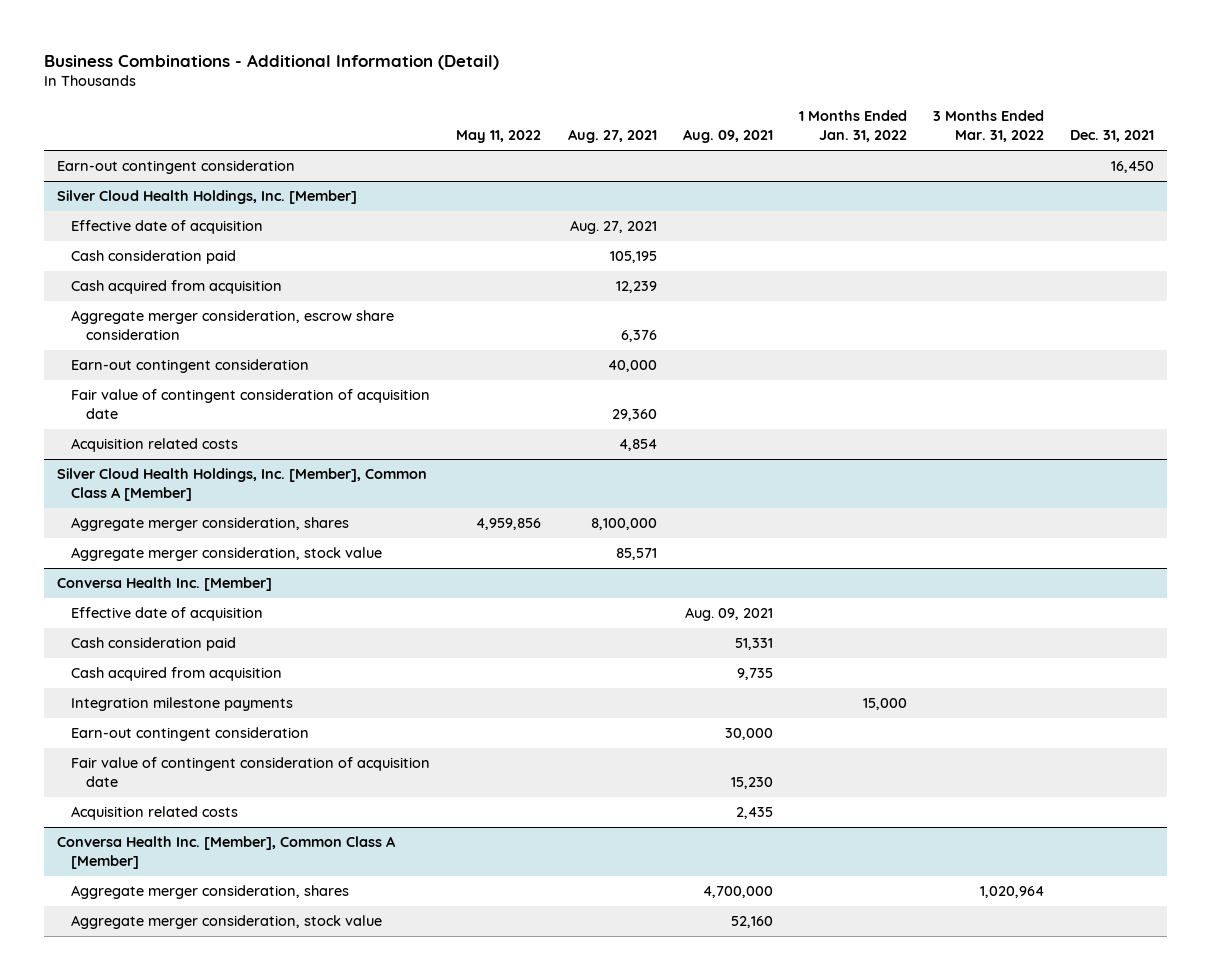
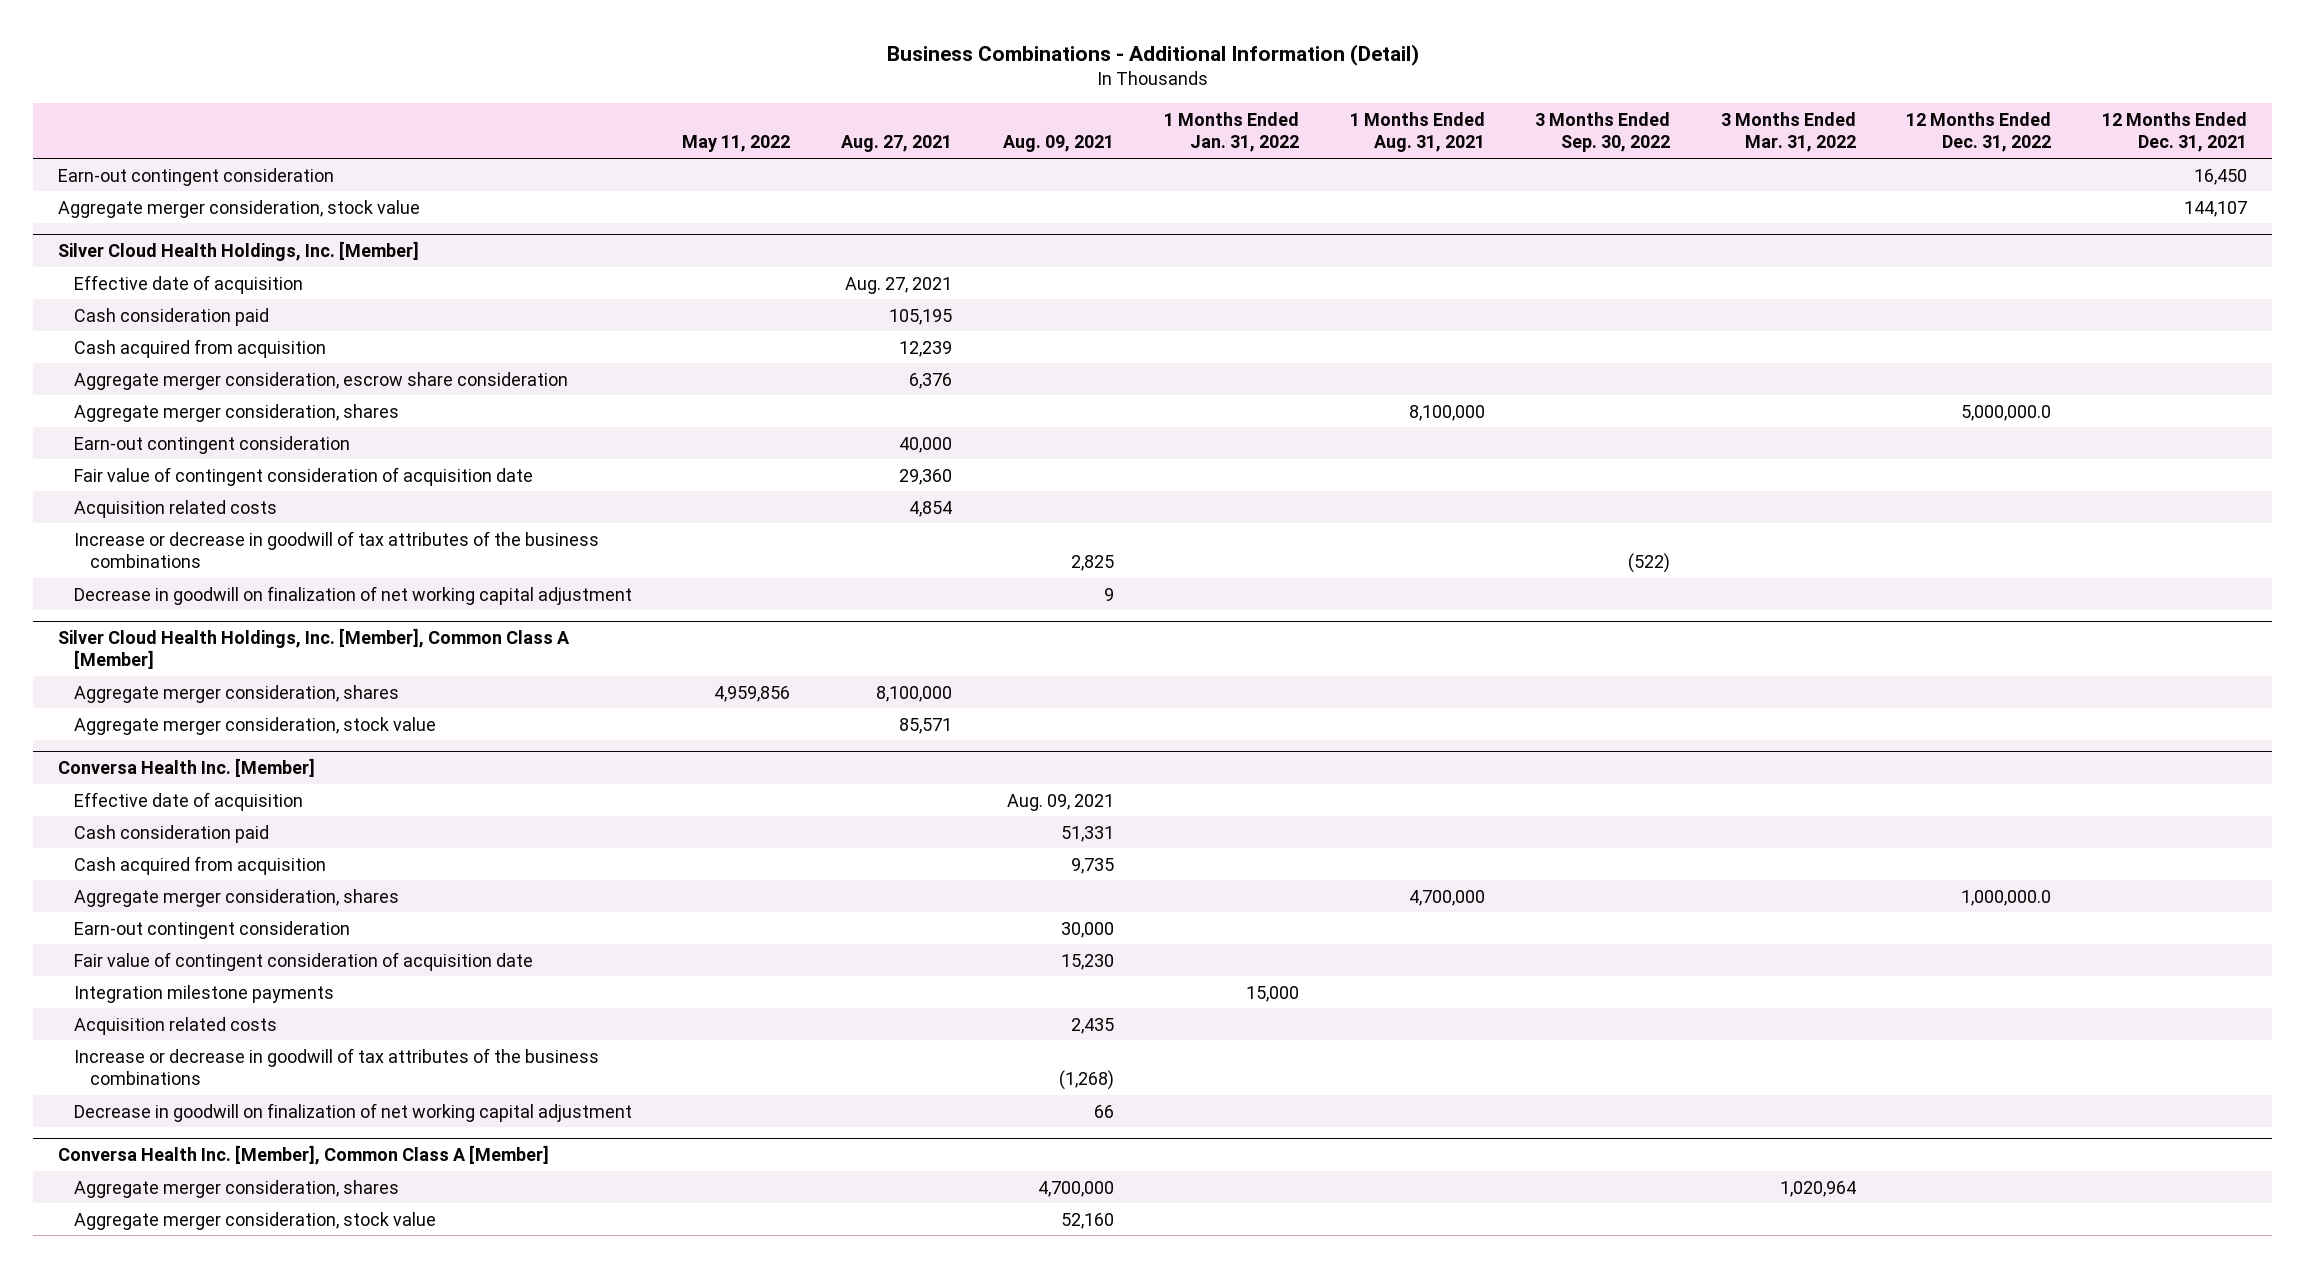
- | May 11, 2022 | Aug. 27, 2021 | Aug. 09, 2021 | 1 Months Ended Jan. 31, 2022 | 3 Months Ended Mar. 31, 2022 | Dec. 31, 2021
+ | May 11, 2022 | Aug. 27, 2021 | Aug. 09, 2021 | 1 Months Ended Jan. 31, 2022 | 1 Months Ended Aug. 31, 2021 | 3 Months Ended Sep. 30, 2022 | 3 Months Ended Mar. 31, 2022 | 12 Months Ended Dec. 31, 2022 | 12 Months Ended Dec. 31, 2021
+ Aggregate merger consideration, stock value | | | | | | | | | 144,107
@ Silver Cloud Health Holdings, Inc. [Member]
+ Aggregate merger consideration, shares | | | | | 8,100,000 | | | 5,000,000.0 |
+ Increase or decrease in goodwill of tax attributes of the business combinations | | | 2,825 | | | (522) | | |
+ Decrease in goodwill on finalization of net working capital adjustment | | | 9 | | | | | |
@ Conversa Health Inc. [Member]
+ Aggregate merger consideration, shares | | | | | 4,700,000 | | | 1,000,000.0 |
moved down: Integration milestone payments | | | | 15,000 | | | | |
+ Increase or decrease in goodwill of tax attributes of the business combinations | | | (1,268) | | | | | |
+ Decrease in goodwill on finalization of net working capital adjustment | | | 66 | | | | | |

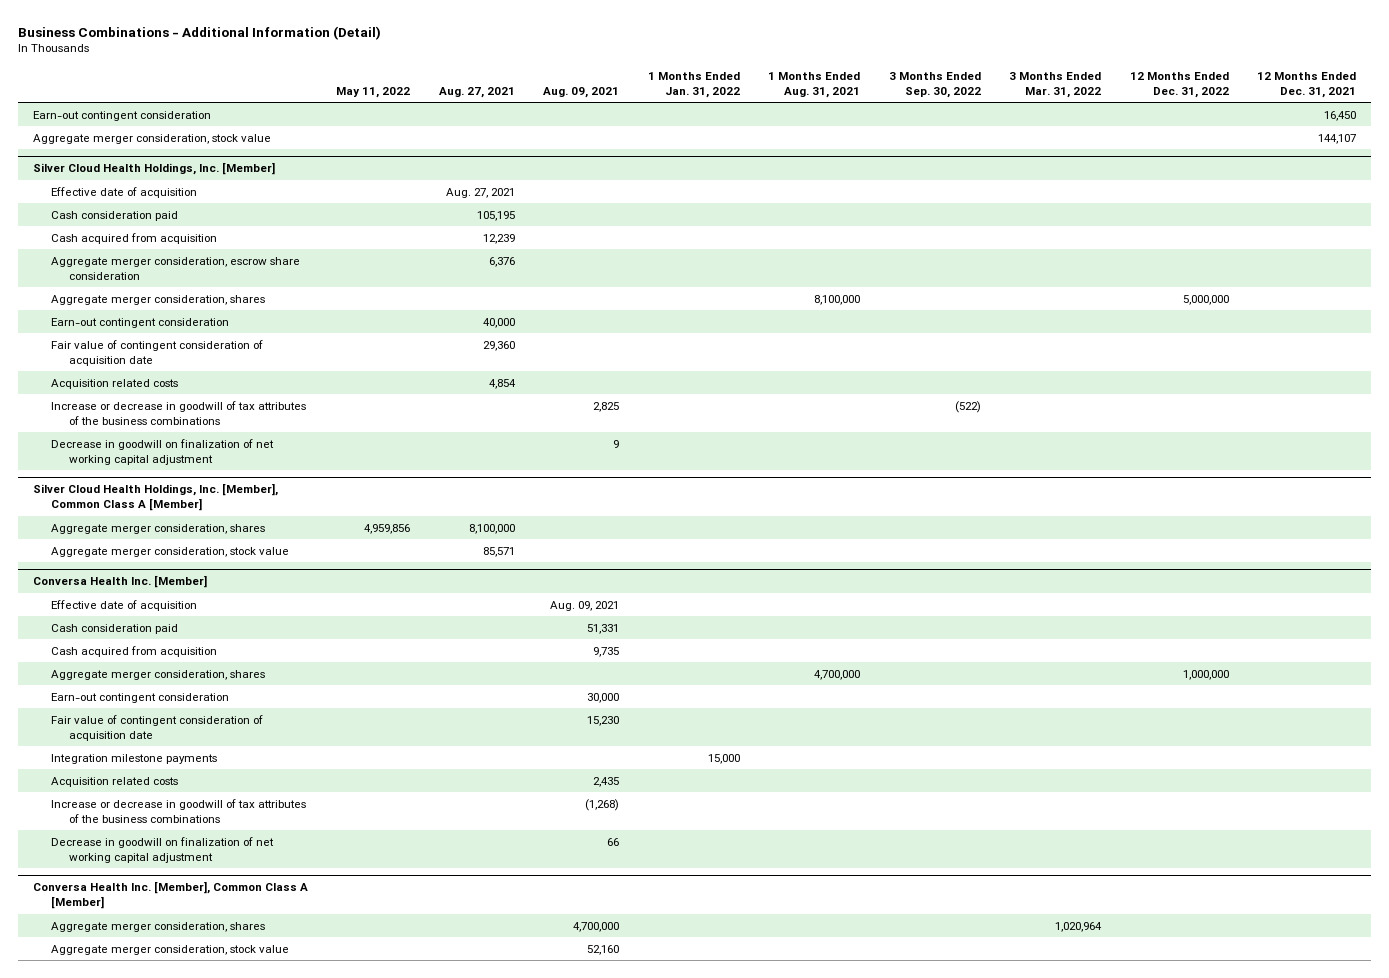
@ Silver Cloud Health Holdings, Inc. [Member]
- Aggregate merger consideration, shares | | | | | 8,100,000 | | | 5,000,000.0 |
+ Aggregate merger consideration, shares | | | | | 8,100,000 | | | 5,000,000 |
@ Conversa Health Inc. [Member]
- Aggregate merger consideration, shares | | | | | 4,700,000 | | | 1,000,000.0 |
+ Aggregate merger consideration, shares | | | | | 4,700,000 | | | 1,000,000 |

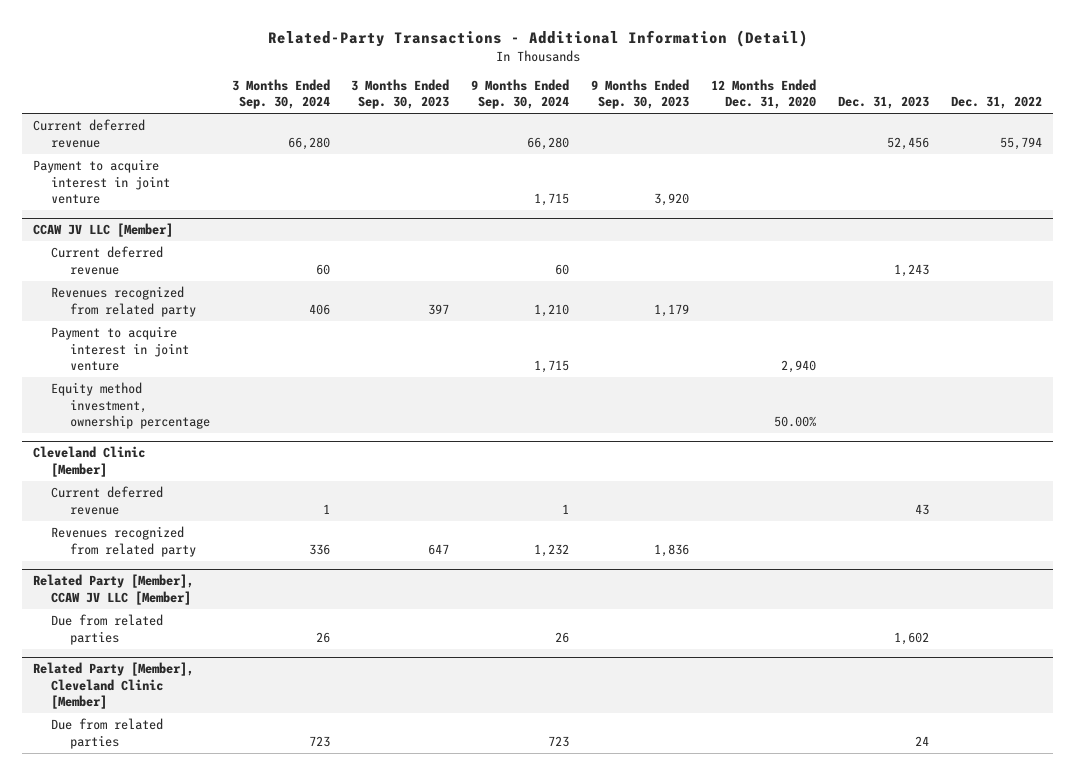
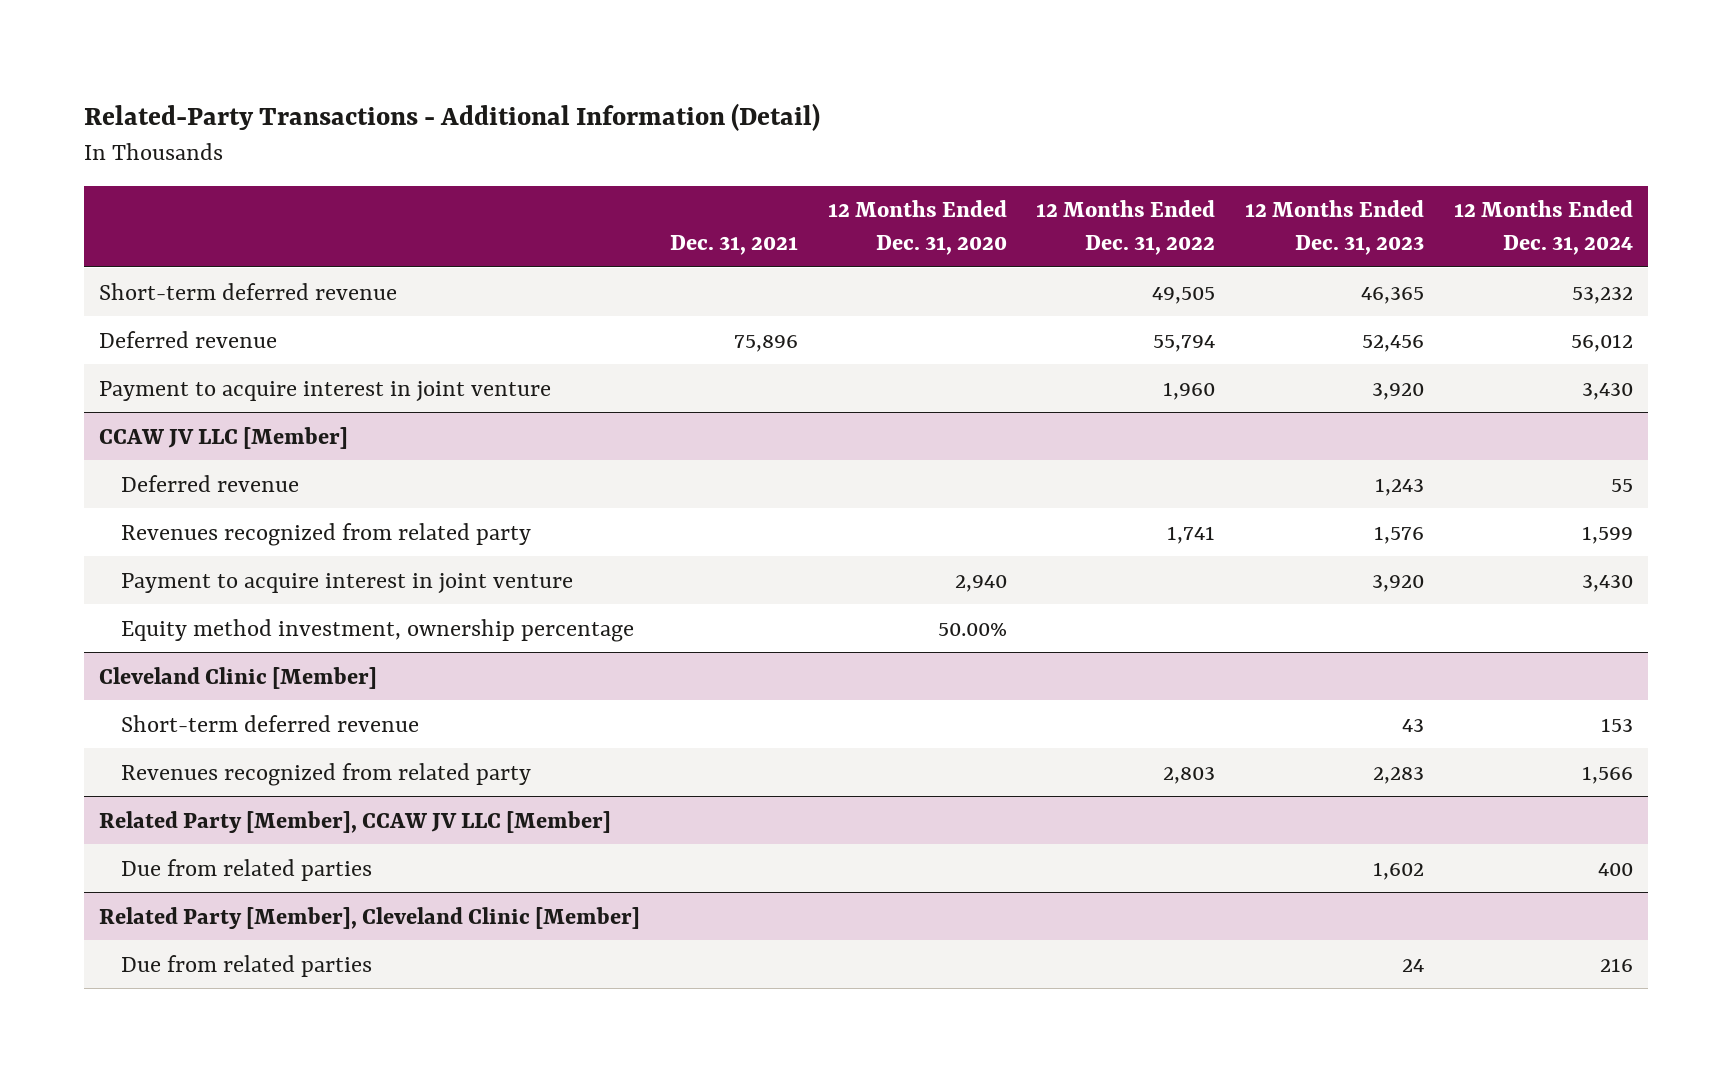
- | 3 Months Ended Sep. 30, 2024 | 3 Months Ended Sep. 30, 2023 | 9 Months Ended Sep. 30, 2024 | 9 Months Ended Sep. 30, 2023 | 12 Months Ended Dec. 31, 2020 | Dec. 31, 2023 | Dec. 31, 2022
+ | Dec. 31, 2021 | 12 Months Ended Dec. 31, 2020 | 12 Months Ended Dec. 31, 2022 | 12 Months Ended Dec. 31, 2023 | 12 Months Ended Dec. 31, 2024
- Current deferred revenue | 66,280 | | 66,280 | | | 52,456 | 55,794
+ Short-term deferred revenue | | | 49,505 | 46,365 | 53,232
+ Deferred revenue | 75,896 | | 55,794 | 52,456 | 56,012
@ CCAW JV LLC [Member]
- Current deferred revenue | 60 | | 60 | | | 1,243 |
+ Deferred revenue | | | | 1,243 | 55
@ Cleveland Clinic [Member]
- Current deferred revenue | 1 | | 1 | | | 43 |
+ Short-term deferred revenue | | | | 43 | 153

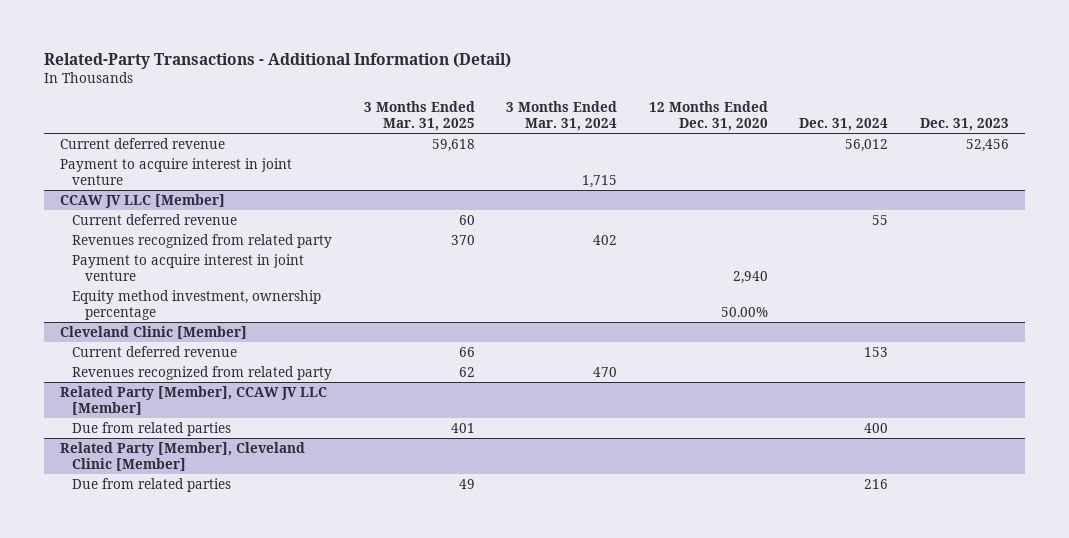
- | Dec. 31, 2021 | 12 Months Ended Dec. 31, 2020 | 12 Months Ended Dec. 31, 2022 | 12 Months Ended Dec. 31, 2023 | 12 Months Ended Dec. 31, 2024
+ | 3 Months Ended Mar. 31, 2025 | 3 Months Ended Mar. 31, 2024 | 12 Months Ended Dec. 31, 2020 | Dec. 31, 2024 | Dec. 31, 2023
- Short-term deferred revenue | | | 49,505 | 46,365 | 53,232
- Deferred revenue | 75,896 | | 55,794 | 52,456 | 56,012
+ Current deferred revenue | 59,618 | | | 56,012 | 52,456
@ CCAW JV LLC [Member]
- Deferred revenue | | | | 1,243 | 55
+ Current deferred revenue | 60 | | | 55 |
@ Cleveland Clinic [Member]
- Short-term deferred revenue | | | | 43 | 153
+ Current deferred revenue | 66 | | | 153 |

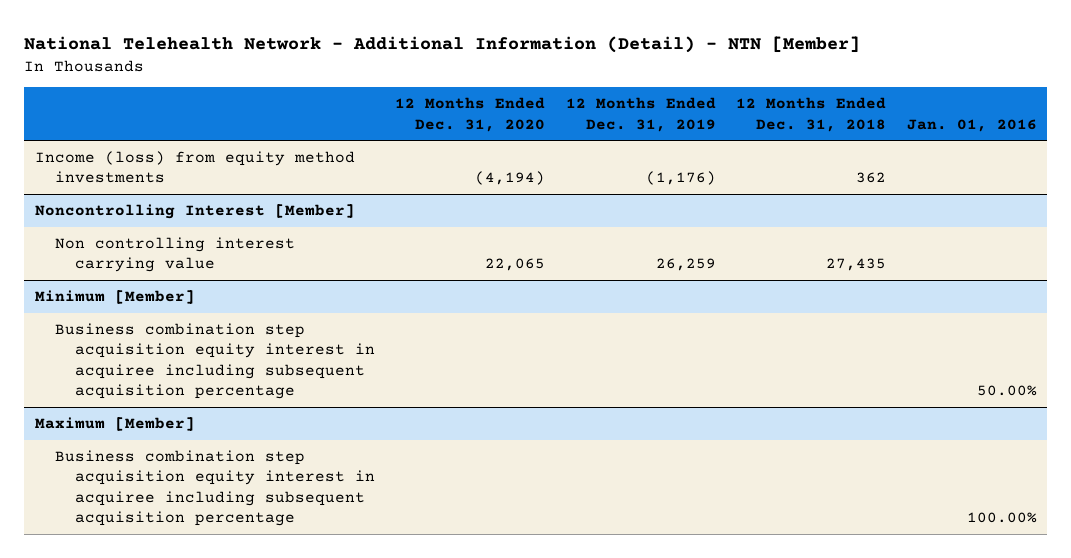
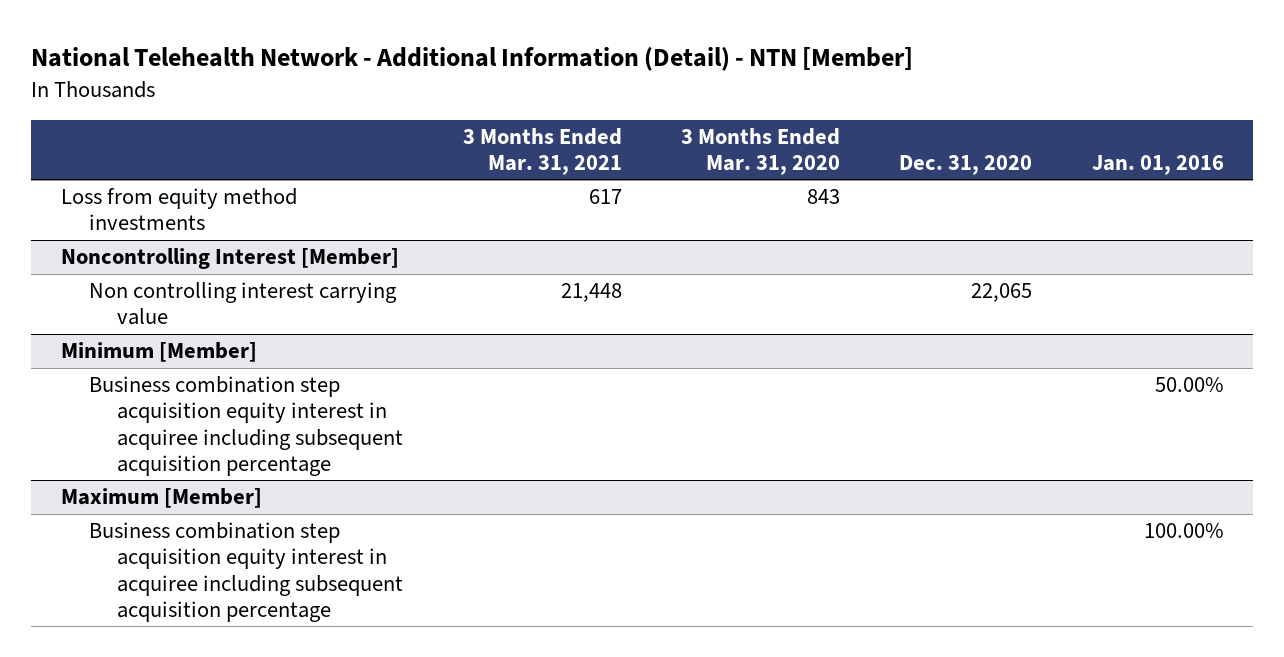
- | 12 Months Ended Dec. 31, 2020 | 12 Months Ended Dec. 31, 2019 | 12 Months Ended Dec. 31, 2018 | Jan. 01, 2016
+ | 3 Months Ended Mar. 31, 2021 | 3 Months Ended Mar. 31, 2020 | Dec. 31, 2020 | Jan. 01, 2016
- Income (loss) from equity method investments | (4,194) | (1,176) | 362 |
+ Loss from equity method investments | 617 | 843 | |

